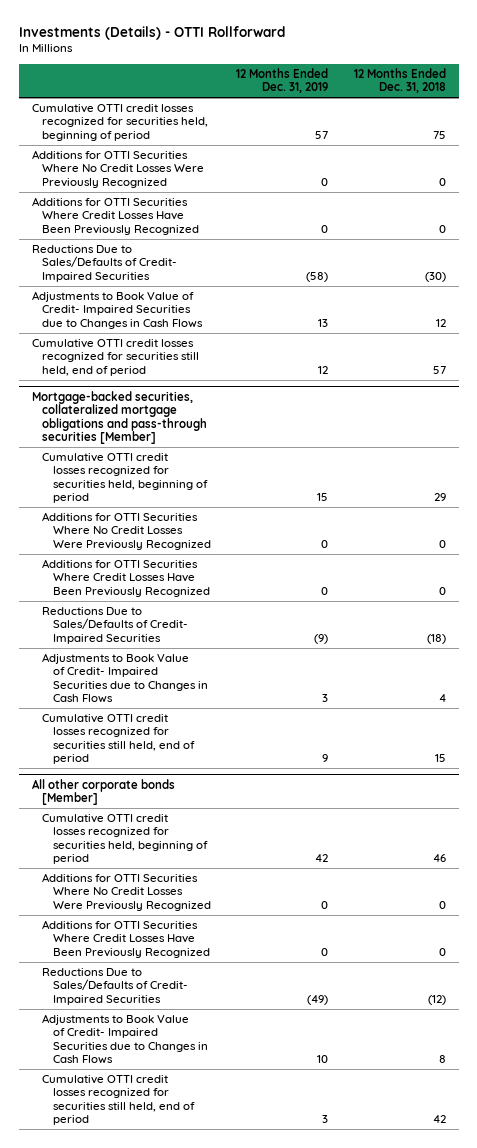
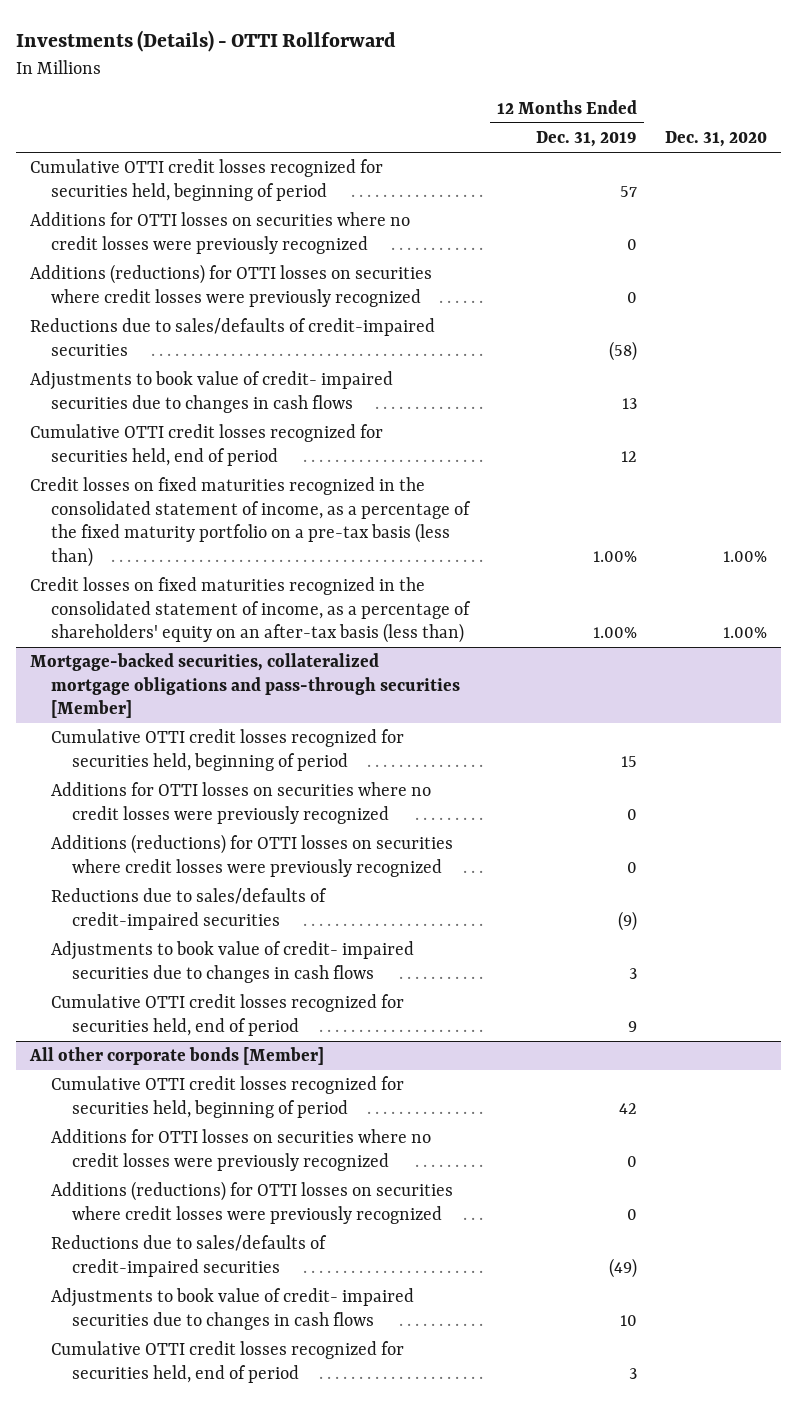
- | 12 Months Ended Dec. 31, 2019 | 12 Months Ended Dec. 31, 2018
+ | 12 Months Ended Dec. 31, 2019 | Dec. 31, 2020
- Additions for OTTI Securities Where No Credit Losses Were Previously Recognized | 0 | 0
- Additions for OTTI Securities Where Credit Losses Have Been Previously Recognized | 0 | 0
- Reductions Due to Sales/Defaults of Credit- Impaired Securities | (58) | (30)
- Adjustments to Book Value of Credit- Impaired Securities due to Changes in Cash Flows | 13 | 12
- Cumulative OTTI credit losses recognized for securities still held, end of period | 12 | 57
+ Additions for OTTI losses on securities where no credit losses were previously recognized | 0 |
+ Additions (reductions) for OTTI losses on securities where credit losses were previously recognized | 0 |
+ Reductions due to sales/defaults of credit-impaired securities | (58) |
+ Adjustments to book value of credit- impaired securities due to changes in cash flows | 13 |
+ Cumulative OTTI credit losses recognized for securities held, end of period | 12 |
+ Credit losses on fixed maturities recognized in the consolidated statement of income, as a percentage of the fixed maturity portfolio on a pre-tax basis (less than) | 1.00% | 1.00%
+ Credit losses on fixed maturities recognized in the consolidated statement of income, as a percentage of shareholders' equity on an after-tax basis (less than) | 1.00% | 1.00%
@ Mortgage-backed securities, collateralized mortgage obligations and pass-through securities [Member]
- Additions for OTTI Securities Where No Credit Losses Were Previously Recognized | 0 | 0
- Additions for OTTI Securities Where Credit Losses Have Been Previously Recognized | 0 | 0
- Reductions Due to Sales/Defaults of Credit- Impaired Securities | (9) | (18)
- Adjustments to Book Value of Credit- Impaired Securities due to Changes in Cash Flows | 3 | 4
- Cumulative OTTI credit losses recognized for securities still held, end of period | 9 | 15
+ Additions for OTTI losses on securities where no credit losses were previously recognized | 0 |
+ Additions (reductions) for OTTI losses on securities where credit losses were previously recognized | 0 |
+ Reductions due to sales/defaults of credit-impaired securities | (9) |
+ Adjustments to book value of credit- impaired securities due to changes in cash flows | 3 |
+ Cumulative OTTI credit losses recognized for securities held, end of period | 9 |
@ All other corporate bonds [Member]
- Additions for OTTI Securities Where No Credit Losses Were Previously Recognized | 0 | 0
- Additions for OTTI Securities Where Credit Losses Have Been Previously Recognized | 0 | 0
- Reductions Due to Sales/Defaults of Credit- Impaired Securities | (49) | (12)
- Adjustments to Book Value of Credit- Impaired Securities due to Changes in Cash Flows | 10 | 8
- Cumulative OTTI credit losses recognized for securities still held, end of period | 3 | 42
+ Additions for OTTI losses on securities where no credit losses were previously recognized | 0 |
+ Additions (reductions) for OTTI losses on securities where credit losses were previously recognized | 0 |
+ Reductions due to sales/defaults of credit-impaired securities | (49) |
+ Adjustments to book value of credit- impaired securities due to changes in cash flows | 10 |
+ Cumulative OTTI credit losses recognized for securities held, end of period | 3 |

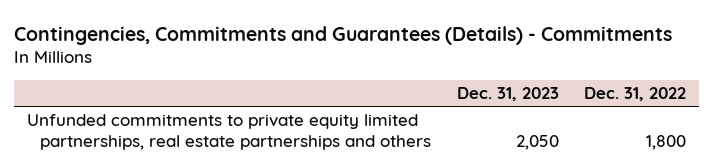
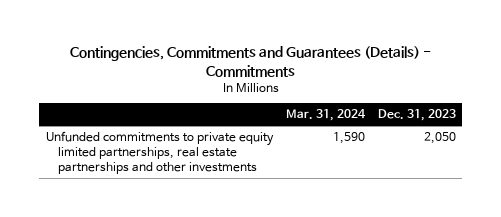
- | Dec. 31, 2023 | Dec. 31, 2022
+ | Mar. 31, 2024 | Dec. 31, 2023
- Unfunded commitments to private equity limited partnerships, real estate partnerships and others | 2,050 | 1,800
+ Unfunded commitments to private equity limited partnerships, real estate partnerships and other investments | 1,590 | 2,050

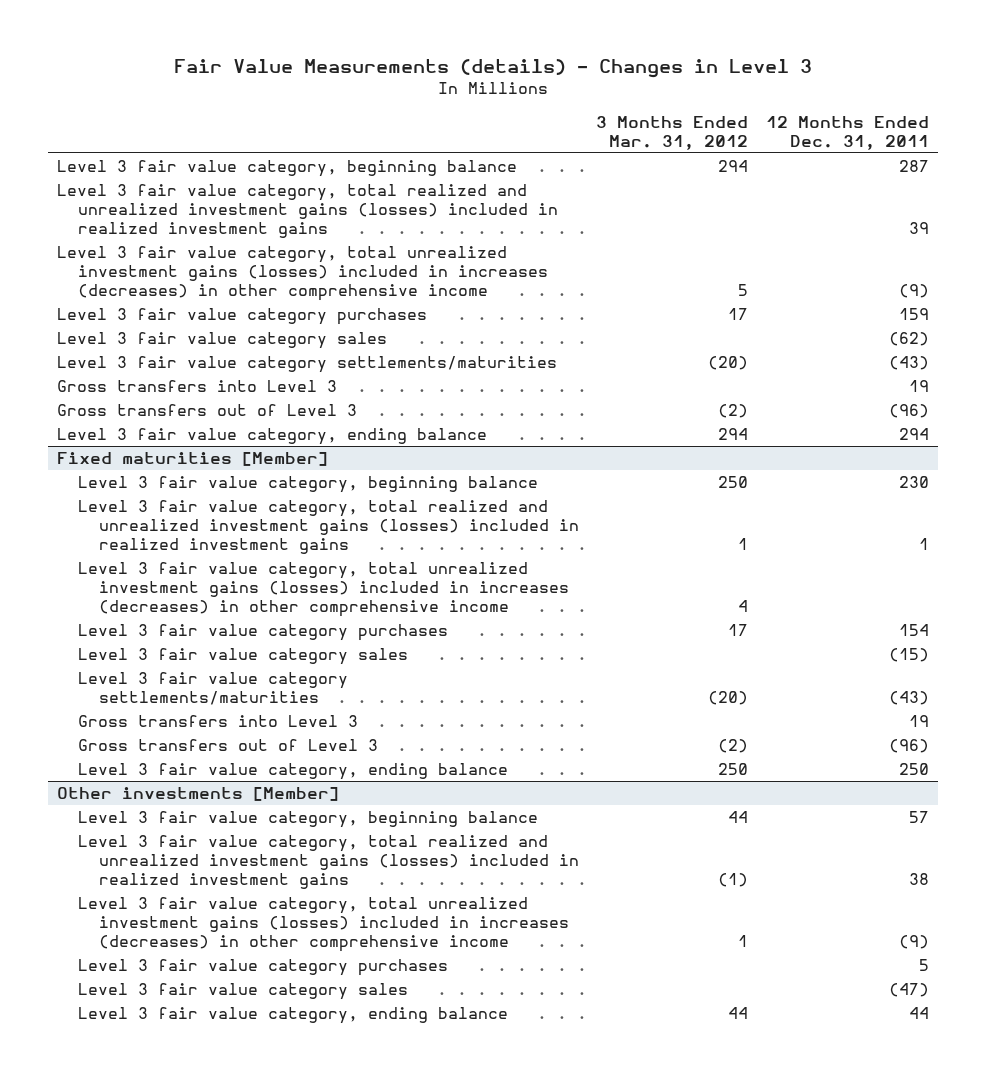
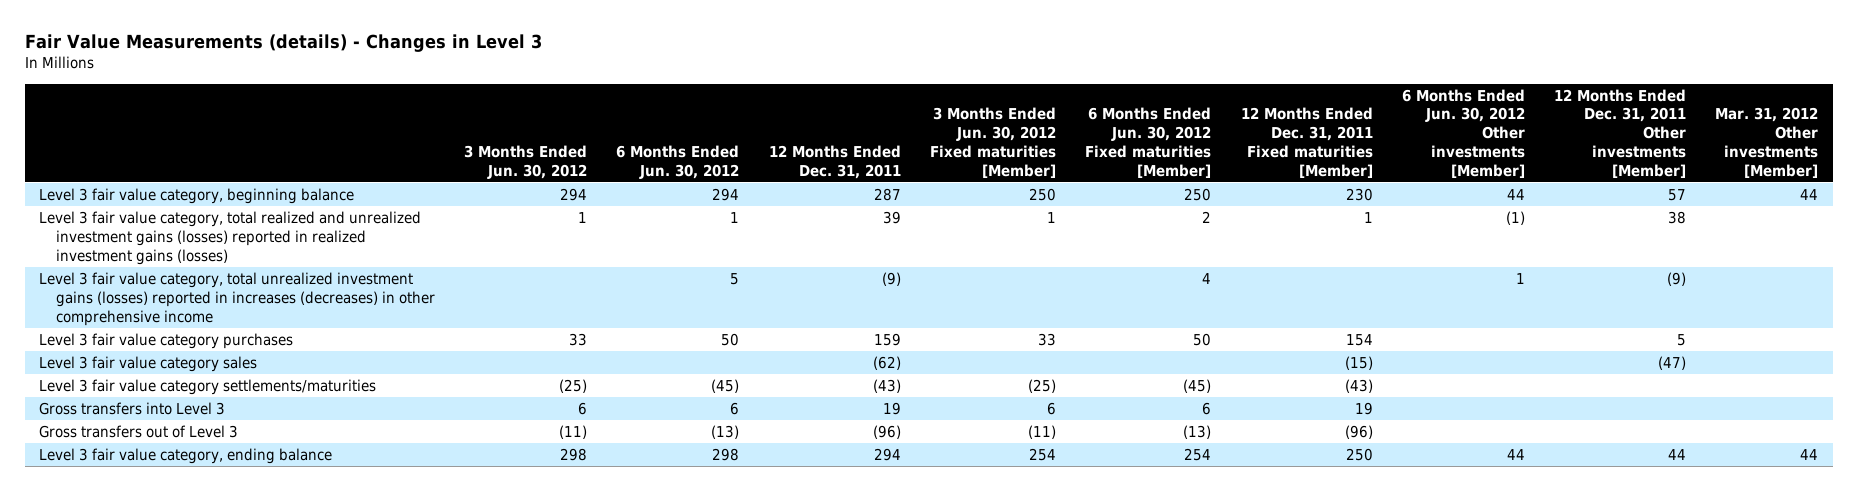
- | 3 Months Ended Mar. 31, 2012 | 12 Months Ended Dec. 31, 2011
+ | 3 Months Ended Jun. 30, 2012 | 6 Months Ended Jun. 30, 2012 | 12 Months Ended Dec. 31, 2011 | 3 Months Ended Jun. 30, 2012 Fixed maturities [Member] | 6 Months Ended Jun. 30, 2012 Fixed maturities [Member] | 12 Months Ended Dec. 31, 2011 Fixed maturities [Member] | 6 Months Ended Jun. 30, 2012 Other investments [Member] | 12 Months Ended Dec. 31, 2011 Other investments [Member] | Mar. 31, 2012 Other investments [Member]
- Level 3 fair value category, total realized and unrealized investment gains (losses) included in realized investment gains | | 39
- Level 3 fair value category, total unrealized investment gains (losses) included in increases (decreases) in other comprehensive income | 5 | (9)
+ Level 3 fair value category, total realized and unrealized investment gains (losses) reported in realized investment gains (losses) | 1 | 1 | 39 | 1 | 2 | 1 | (1) | 38 |
+ Level 3 fair value category, total unrealized investment gains (losses) reported in increases (decreases) in other comprehensive income | | 5 | (9) | | 4 | | 1 | (9) |
- Fixed maturities [Member]
- Level 3 fair value category, beginning balance | 250 | 230
- Level 3 fair value category, total realized and unrealized investment gains (losses) included in realized investment gains | 1 | 1
- Level 3 fair value category, total unrealized investment gains (losses) included in increases (decreases) in other comprehensive income | 4 |
- Level 3 fair value category purchases | 17 | 154
- Level 3 fair value category sales | | (15)
- Level 3 fair value category settlements/maturities | (20) | (43)
- Gross transfers into Level 3 | | 19
- Gross transfers out of Level 3 | (2) | (96)
- Level 3 fair value category, ending balance | 250 | 250
- Other investments [Member]
- Level 3 fair value category, beginning balance | 44 | 57
- Level 3 fair value category, total realized and unrealized investment gains (losses) included in realized investment gains | (1) | 38
- Level 3 fair value category, total unrealized investment gains (losses) included in increases (decreases) in other comprehensive income | 1 | (9)
- Level 3 fair value category purchases | | 5
- Level 3 fair value category sales | | (47)
- Level 3 fair value category, ending balance | 44 | 44

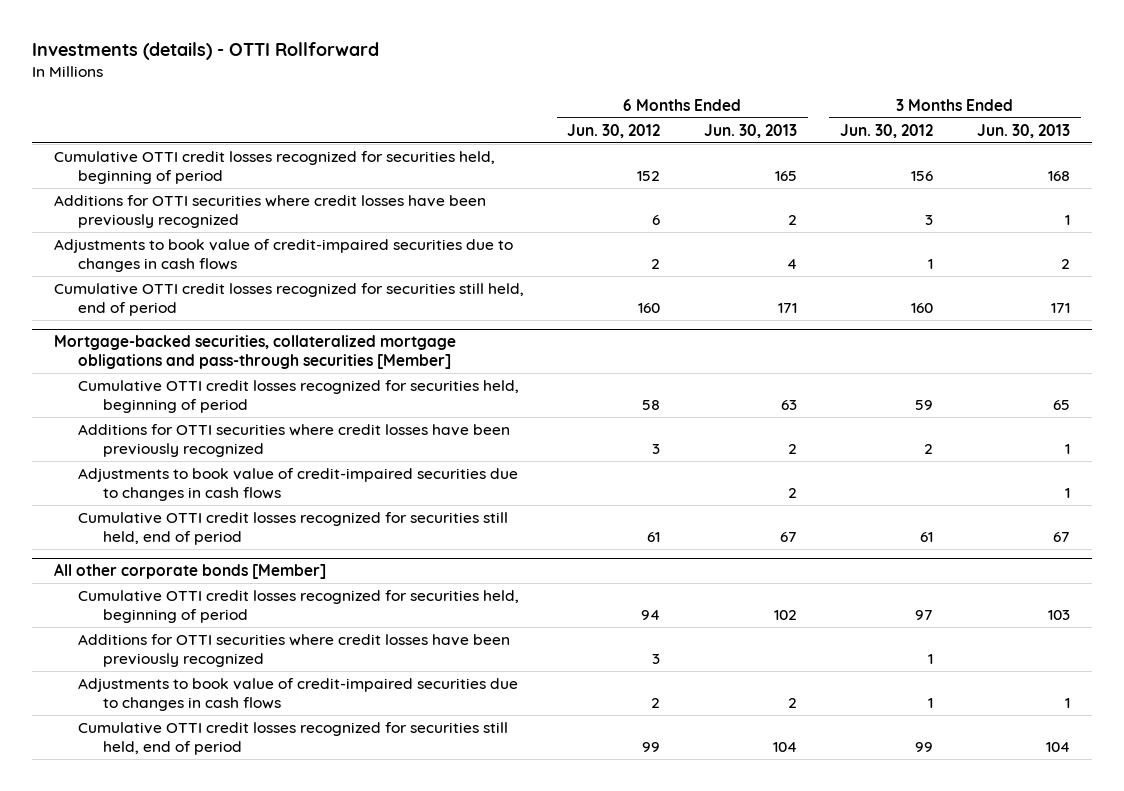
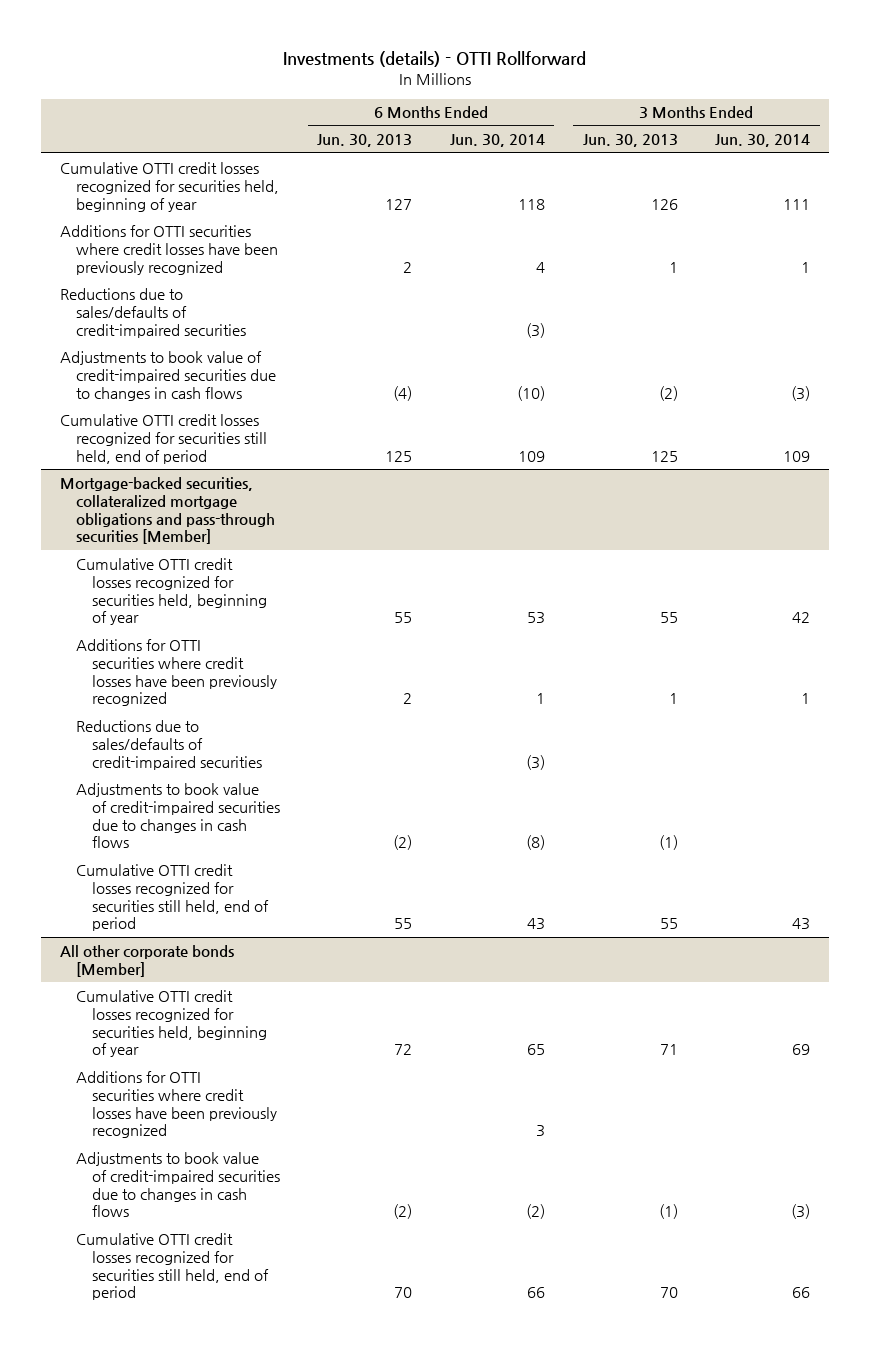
- | 6 Months Ended Jun. 30, 2012 | 6 Months Ended Jun. 30, 2013 | 3 Months Ended Jun. 30, 2012 | 3 Months Ended Jun. 30, 2013
+ | 6 Months Ended Jun. 30, 2013 | 6 Months Ended Jun. 30, 2014 | 3 Months Ended Jun. 30, 2013 | 3 Months Ended Jun. 30, 2014
- Cumulative OTTI credit losses recognized for securities held, beginning of period | 152 | 165 | 156 | 168
+ Cumulative OTTI credit losses recognized for securities held, beginning of year | 127 | 118 | 126 | 111
- Adjustments to book value of credit-impaired securities due to changes in cash flows | 2 | 4 | 1 | 2
- Cumulative OTTI credit losses recognized for securities still held, end of period | 160 | 171 | 160 | 171
+ Reductions due to sales/defaults of credit-impaired securities | | (3) | |
+ Adjustments to book value of credit-impaired securities due to changes in cash flows | (4) | (10) | (2) | (3)
+ Cumulative OTTI credit losses recognized for securities still held, end of period | 125 | 109 | 125 | 109
@ Mortgage-backed securities, collateralized mortgage obligations and pass-through securities [Member]
- Cumulative OTTI credit losses recognized for securities held, beginning of period | 58 | 63 | 59 | 65
+ Cumulative OTTI credit losses recognized for securities held, beginning of year | 55 | 53 | 55 | 42
- Adjustments to book value of credit-impaired securities due to changes in cash flows | | 2 | | 1
- Cumulative OTTI credit losses recognized for securities still held, end of period | 61 | 67 | 61 | 67
+ Reductions due to sales/defaults of credit-impaired securities | | (3) | |
+ Adjustments to book value of credit-impaired securities due to changes in cash flows | (2) | (8) | (1) |
+ Cumulative OTTI credit losses recognized for securities still held, end of period | 55 | 43 | 55 | 43
@ All other corporate bonds [Member]
- Cumulative OTTI credit losses recognized for securities held, beginning of period | 94 | 102 | 97 | 103
+ Cumulative OTTI credit losses recognized for securities held, beginning of year | 72 | 65 | 71 | 69
- Adjustments to book value of credit-impaired securities due to changes in cash flows | 2 | 2 | 1 | 1
- Cumulative OTTI credit losses recognized for securities still held, end of period | 99 | 104 | 99 | 104
+ Adjustments to book value of credit-impaired securities due to changes in cash flows | (2) | (2) | (1) | (3)
+ Cumulative OTTI credit losses recognized for securities still held, end of period | 70 | 66 | 70 | 66

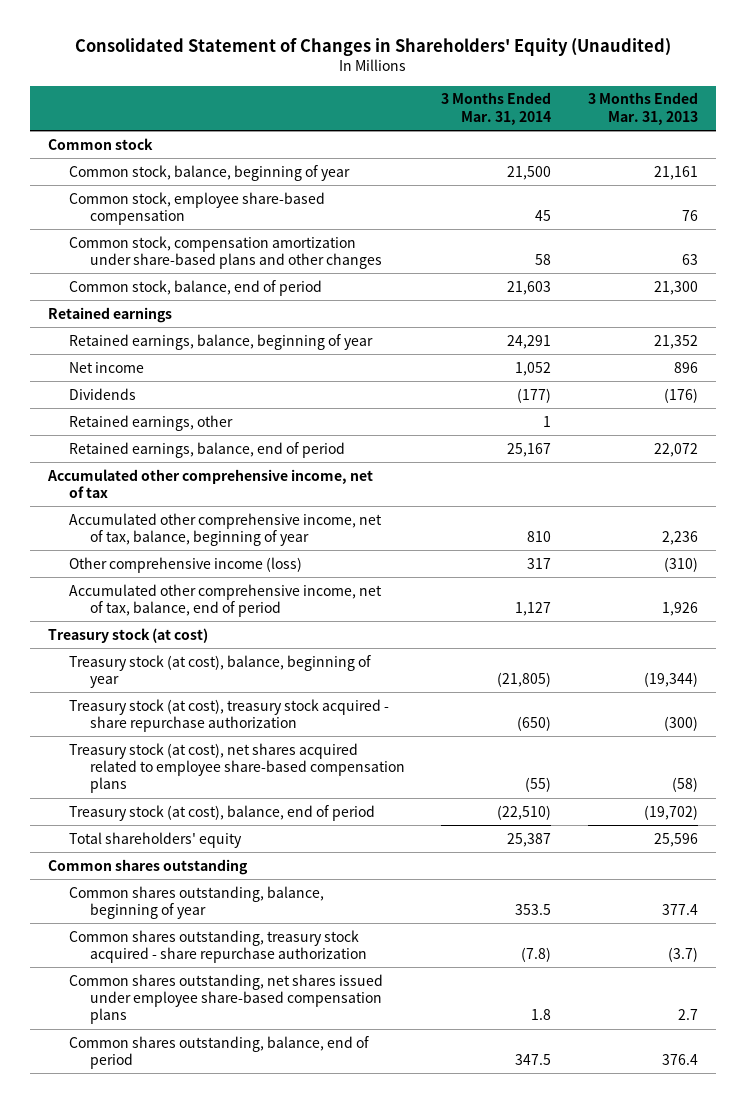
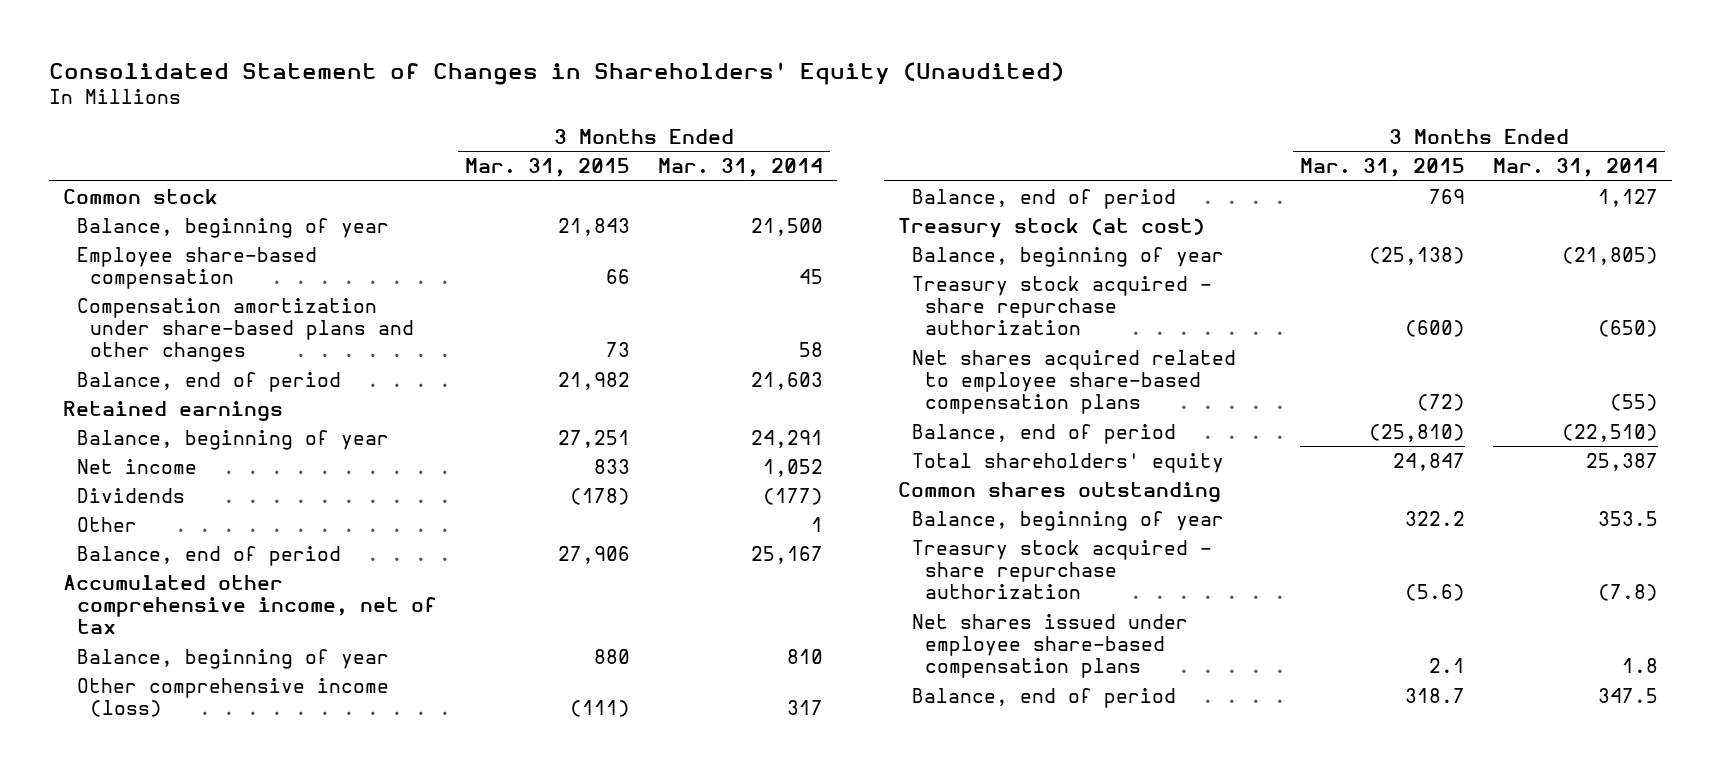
- | 3 Months Ended Mar. 31, 2014 | 3 Months Ended Mar. 31, 2013
+ | 3 Months Ended Mar. 31, 2015 | 3 Months Ended Mar. 31, 2014
- Common stock, balance, beginning of year | 21,500 | 21,161
- Common stock, employee share-based compensation | 45 | 76
- Common stock, compensation amortization under share-based plans and other changes | 58 | 63
- Common stock, balance, end of period | 21,603 | 21,300
+ Balance, beginning of year | 21,843 | 21,500
+ Employee share-based compensation | 66 | 45
+ Compensation amortization under share-based plans and other changes | 73 | 58
+ Balance, end of period | 21,982 | 21,603
- Retained earnings, balance, beginning of year | 24,291 | 21,352
+ Balance, beginning of year | 27,251 | 24,291
- Retained earnings, other | 1 |
- Retained earnings, balance, end of period | 25,167 | 22,072
+ Other | | 1
+ Balance, end of period | 27,906 | 25,167
- Accumulated other comprehensive income, net of tax, balance, beginning of year | 810 | 2,236
+ Balance, beginning of year | 880 | 810
- Accumulated other comprehensive income, net of tax, balance, end of period | 1,127 | 1,926
+ Balance, end of period | 769 | 1,127
- Treasury stock (at cost), balance, beginning of year | (21,805) | (19,344)
- Treasury stock (at cost), treasury stock acquired - share repurchase authorization | (650) | (300)
- Treasury stock (at cost), net shares acquired related to employee share-based compensation plans | (55) | (58)
- Treasury stock (at cost), balance, end of period | (22,510) | (19,702)
+ Balance, beginning of year | (25,138) | (21,805)
+ Treasury stock acquired - share repurchase authorization | (600) | (650)
+ Net shares acquired related to employee share-based compensation plans | (72) | (55)
+ Balance, end of period | (25,810) | (22,510)
- Common shares outstanding, balance, beginning of year | 353.5 | 377.4
- Common shares outstanding, treasury stock acquired - share repurchase authorization | (7.8) | (3.7)
- Common shares outstanding, net shares issued under employee share-based compensation plans | 1.8 | 2.7
- Common shares outstanding, balance, end of period | 347.5 | 376.4
+ Balance, beginning of year | 322.2 | 353.5
+ Treasury stock acquired - share repurchase authorization | (5.6) | (7.8)
+ Net shares issued under employee share-based compensation plans | 2.1 | 1.8
+ Balance, end of period | 318.7 | 347.5

